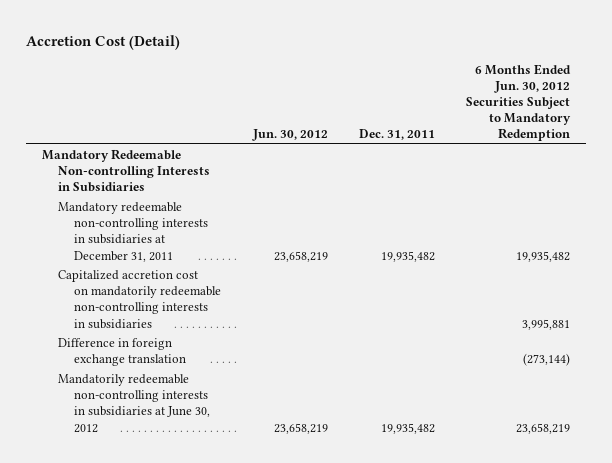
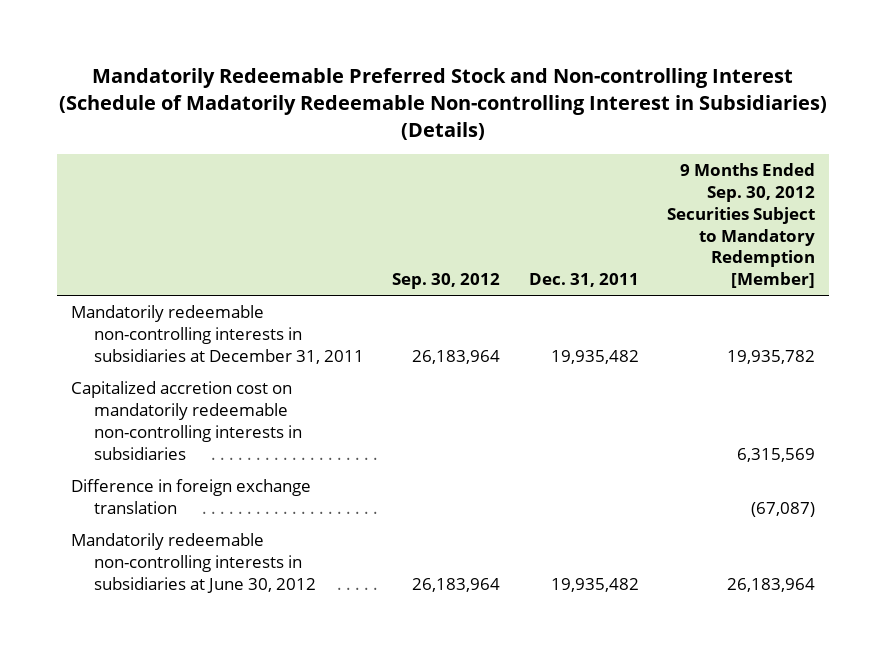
- Accretion Cost (Detail)
+ Mandatorily Redeemable Preferred Stock and Non-controlling Interest (Schedule of Madatorily Redeemable Non-controlling Interest in Subsidiaries) (Details)
- | Jun. 30, 2012 | Dec. 31, 2011 | 6 Months Ended Jun. 30, 2012 Securities Subject to Mandatory Redemption
+ | Sep. 30, 2012 | Dec. 31, 2011 | 9 Months Ended Sep. 30, 2012 Securities Subject to Mandatory Redemption [Member]
- Mandatory Redeemable Non-controlling Interests in Subsidiaries
- Mandatory redeemable non-controlling interests in subsidiaries at December 31, 2011 | 23,658,219 | 19,935,482 | 19,935,482
+ Mandatorily redeemable non-controlling interests in subsidiaries at December 31, 2011 | 26,183,964 | 19,935,482 | 19,935,782

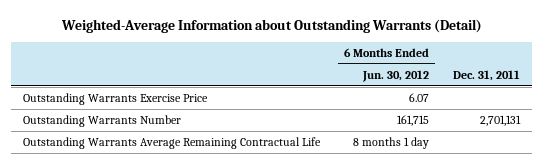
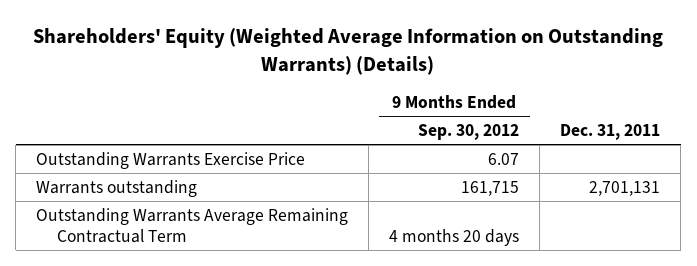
- Weighted-Average Information about Outstanding Warrants (Detail)
+ Shareholders' Equity (Weighted Average Information on Outstanding Warrants) (Details)
- | 6 Months Ended Jun. 30, 2012 | Dec. 31, 2011
+ | 9 Months Ended Sep. 30, 2012 | Dec. 31, 2011
- Outstanding Warrants Number | 161,715 | 2,701,131
- Outstanding Warrants Average Remaining Contractual Life | 8 months 1 day |
+ Warrants outstanding | 161,715 | 2,701,131
+ Outstanding Warrants Average Remaining Contractual Term | 4 months 20 days |

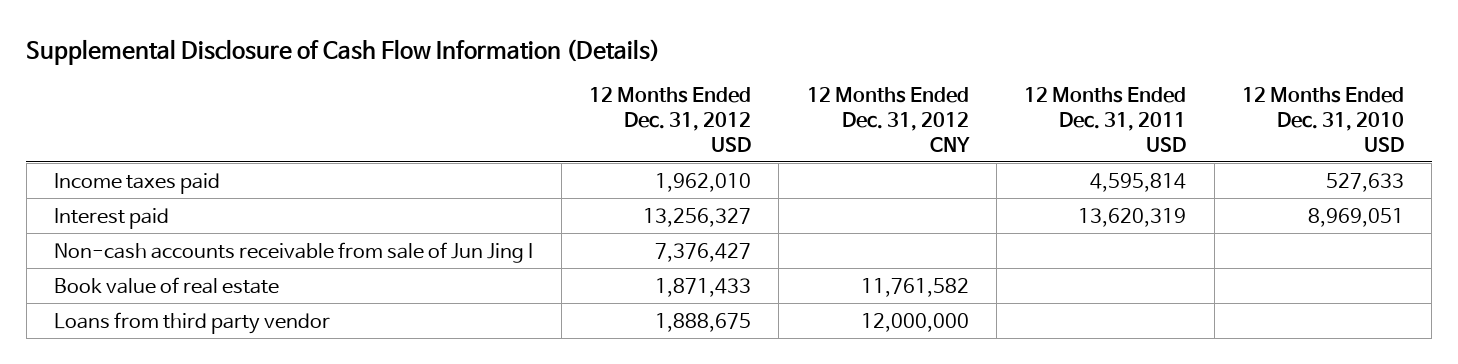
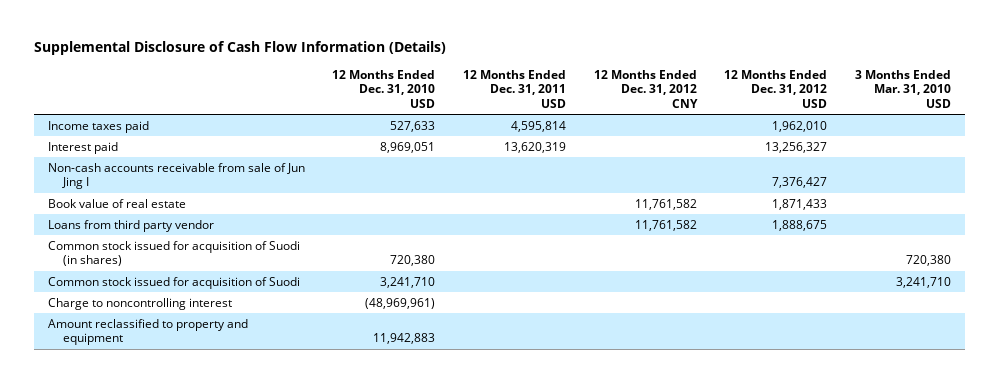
- | 12 Months Ended Dec. 31, 2012 USD | 12 Months Ended Dec. 31, 2012 CNY | 12 Months Ended Dec. 31, 2011 USD | 12 Months Ended Dec. 31, 2010 USD
+ | 12 Months Ended Dec. 31, 2010 USD | 12 Months Ended Dec. 31, 2011 USD | 12 Months Ended Dec. 31, 2012 CNY | 12 Months Ended Dec. 31, 2012 USD | 3 Months Ended Mar. 31, 2010 USD
- Loans from third party vendor | 1,888,675 | 12,000,000 | |
+ Loans from third party vendor | | | 11,761,582 | 1,888,675 |
+ Common stock issued for acquisition of Suodi (in shares) | 720,380 | | | | 720,380
+ Common stock issued for acquisition of Suodi | 3,241,710 | | | | 3,241,710
+ Charge to noncontrolling interest | (48,969,961) | | | |
+ Amount reclassified to property and equipment | 11,942,883 | | | |

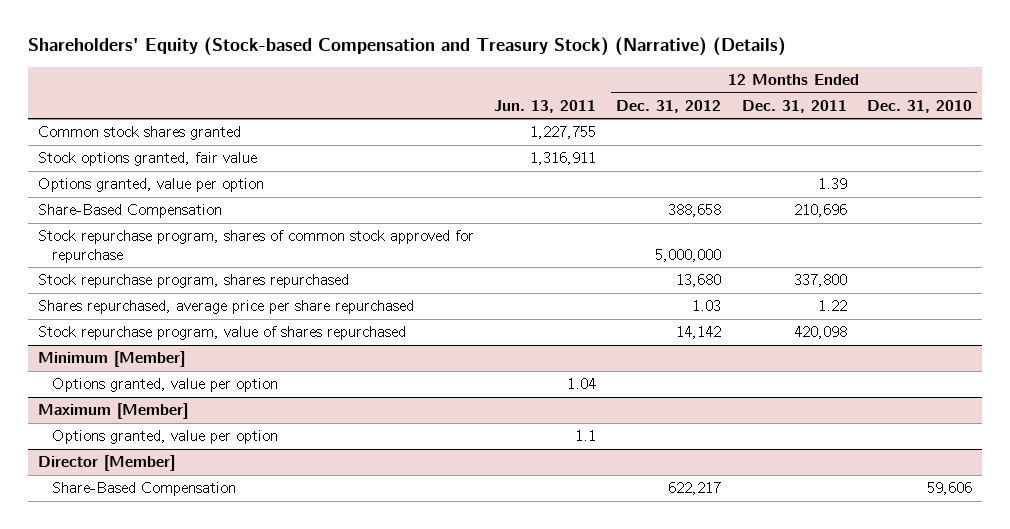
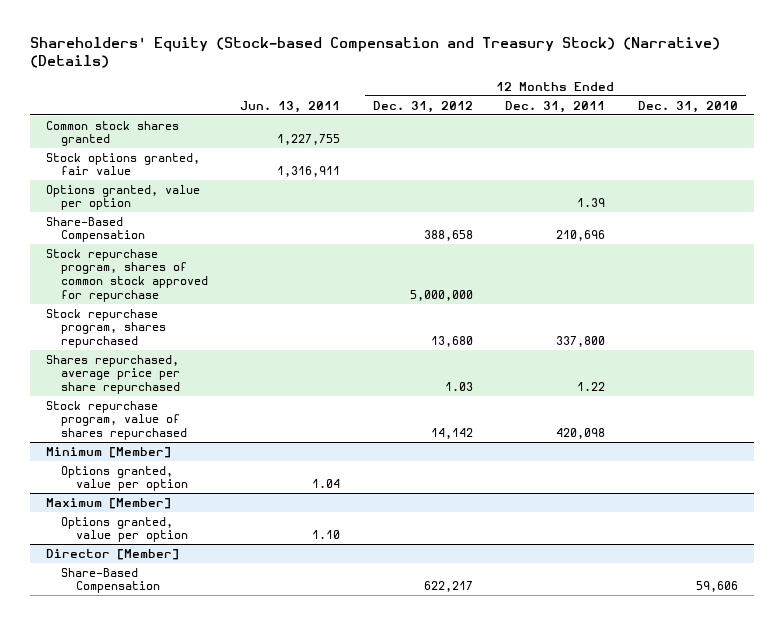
@ Maximum [Member]
- Options granted, value per option | 1.1 | | |
+ Options granted, value per option | 1.10 | | |

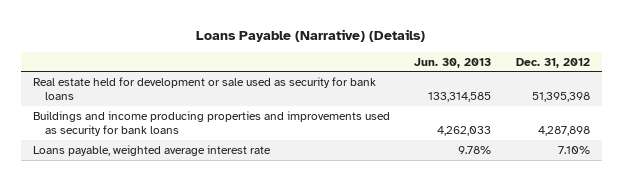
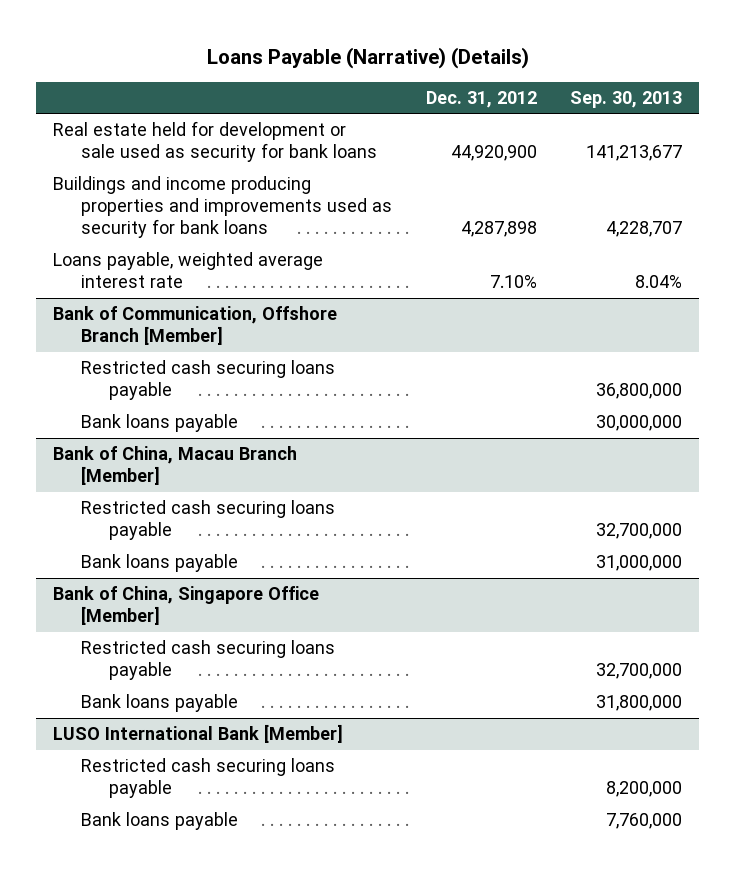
- | Jun. 30, 2013 | Dec. 31, 2012
+ | Dec. 31, 2012 | Sep. 30, 2013
- Real estate held for development or sale used as security for bank loans | 133,314,585 | 51,395,398
+ Real estate held for development or sale used as security for bank loans | 44,920,900 | 141,213,677
+ Bank of Communication, Offshore Branch [Member]
+ Restricted cash securing loans payable | | 36,800,000
+ Bank loans payable | | 30,000,000
+ Bank of China, Macau Branch [Member]
+ Restricted cash securing loans payable | | 32,700,000
+ Bank loans payable | | 31,000,000
+ Bank of China, Singapore Office [Member]
+ Restricted cash securing loans payable | | 32,700,000
+ Bank loans payable | | 31,800,000
+ LUSO International Bank [Member]
+ Restricted cash securing loans payable | | 8,200,000
+ Bank loans payable | | 7,760,000

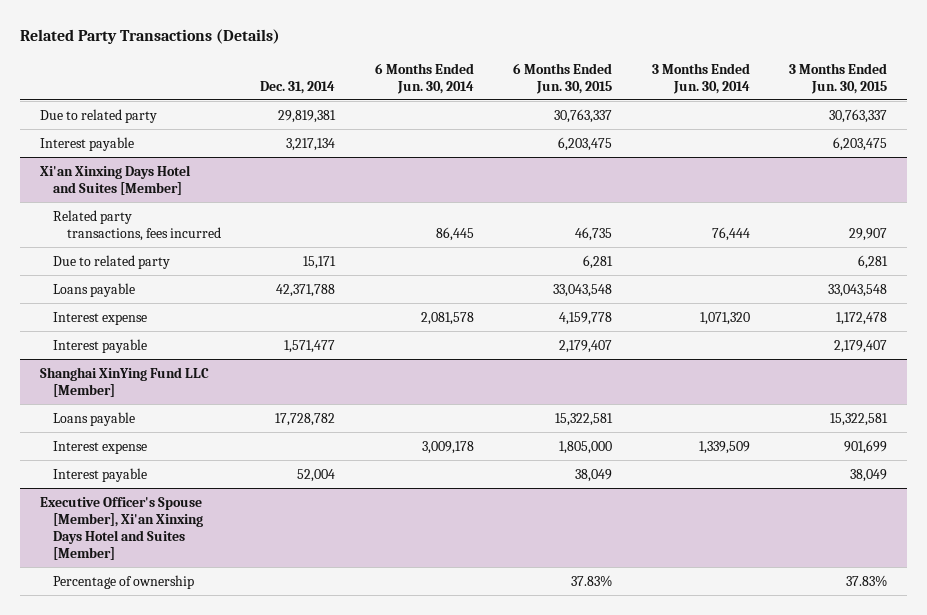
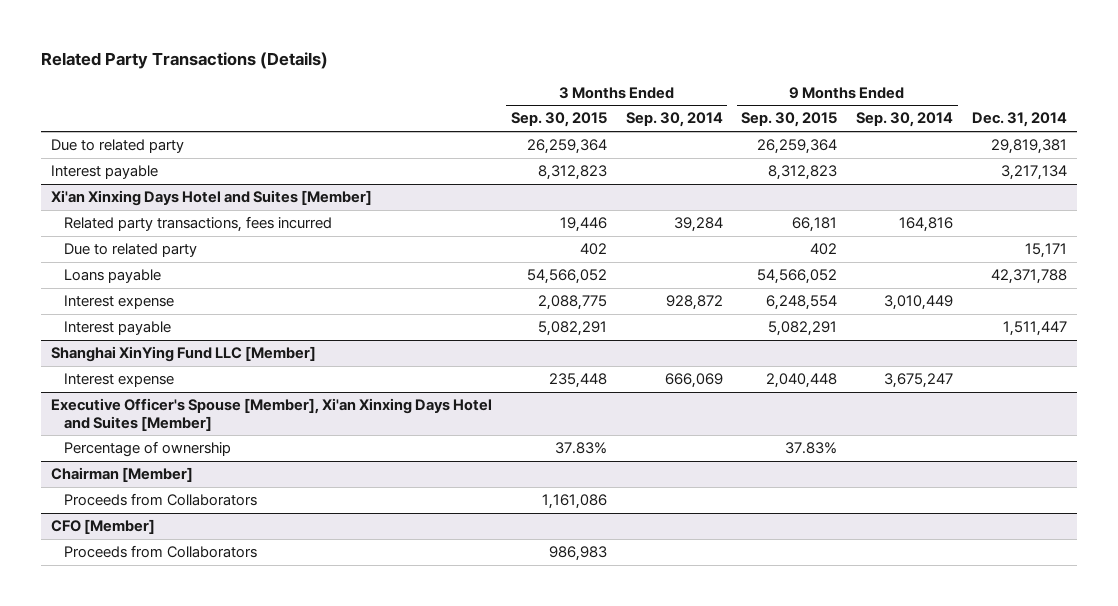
- | Dec. 31, 2014 | 6 Months Ended Jun. 30, 2014 | 6 Months Ended Jun. 30, 2015 | 3 Months Ended Jun. 30, 2014 | 3 Months Ended Jun. 30, 2015
+ | 3 Months Ended Sep. 30, 2015 | 3 Months Ended Sep. 30, 2014 | 9 Months Ended Sep. 30, 2015 | 9 Months Ended Sep. 30, 2014 | Dec. 31, 2014
@ Xi'an Xinxing Days Hotel and Suites [Member]
- Interest payable | 1,571,477 | | 2,179,407 | | 2,179,407
+ Interest payable | 5,082,291 | | 5,082,291 | | 1,511,447
@ Shanghai XinYing Fund LLC [Member]
- Loans payable | 17,728,782 | | 15,322,581 | | 15,322,581
- Interest payable | 52,004 | | 38,049 | | 38,049
+ Chairman [Member]
+ Proceeds from Collaborators | 1,161,086 | | | |
+ CFO [Member]
+ Proceeds from Collaborators | 986,983 | | | |

